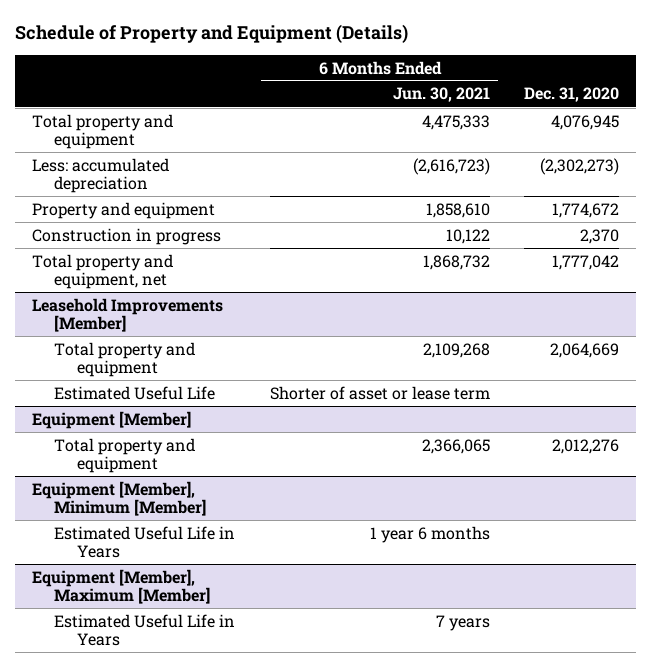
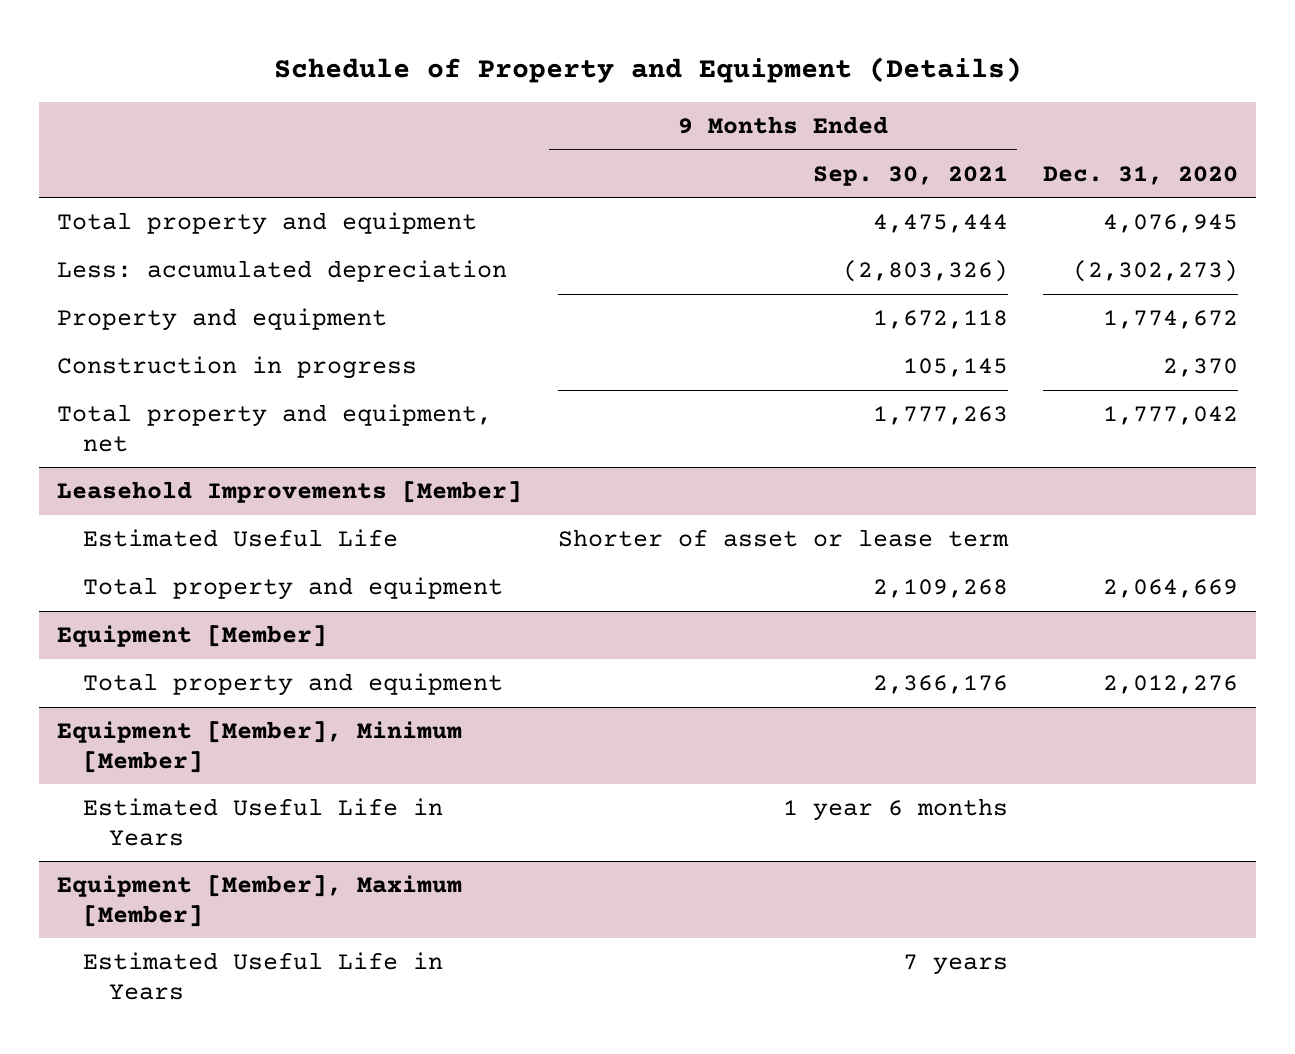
- | 6 Months Ended Jun. 30, 2021 | Dec. 31, 2020
+ | 9 Months Ended Sep. 30, 2021 | Dec. 31, 2020
@ Leasehold Improvements [Member]
moved down: Total property and equipment | 2,109,268 | 2,064,669

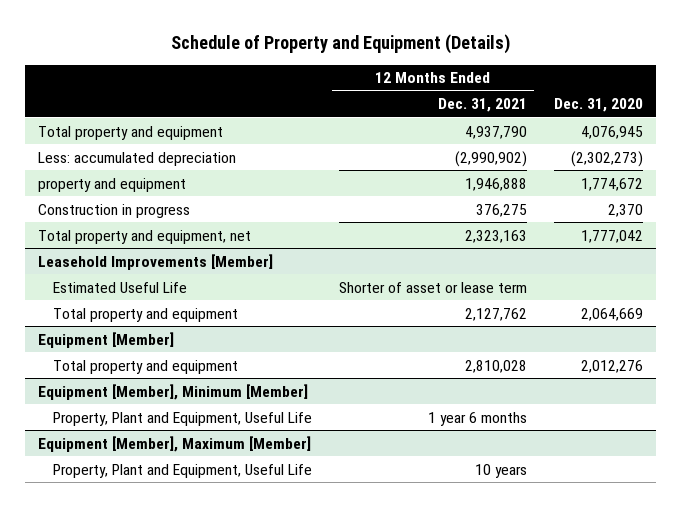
- | 9 Months Ended Sep. 30, 2021 | Dec. 31, 2020
+ | 12 Months Ended Dec. 31, 2021 | Dec. 31, 2020
- Property and equipment | 1,672,118 | 1,774,672
+ property and equipment | 1,946,888 | 1,774,672
@ Equipment [Member], Minimum [Member]
- Estimated Useful Life in Years | 1 year 6 months |
+ Property, Plant and Equipment, Useful Life | 1 year 6 months |
@ Equipment [Member], Maximum [Member]
- Estimated Useful Life in Years | 7 years |
+ Property, Plant and Equipment, Useful Life | 10 years |

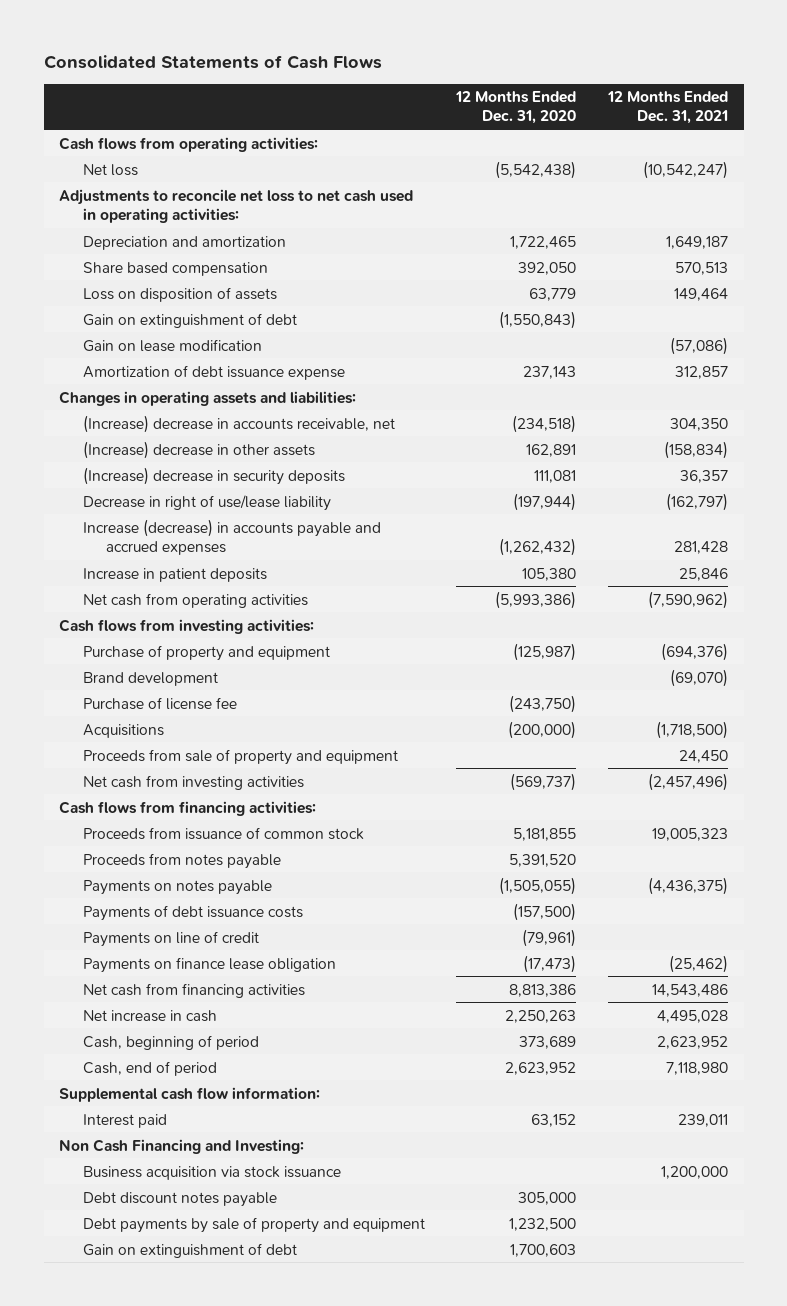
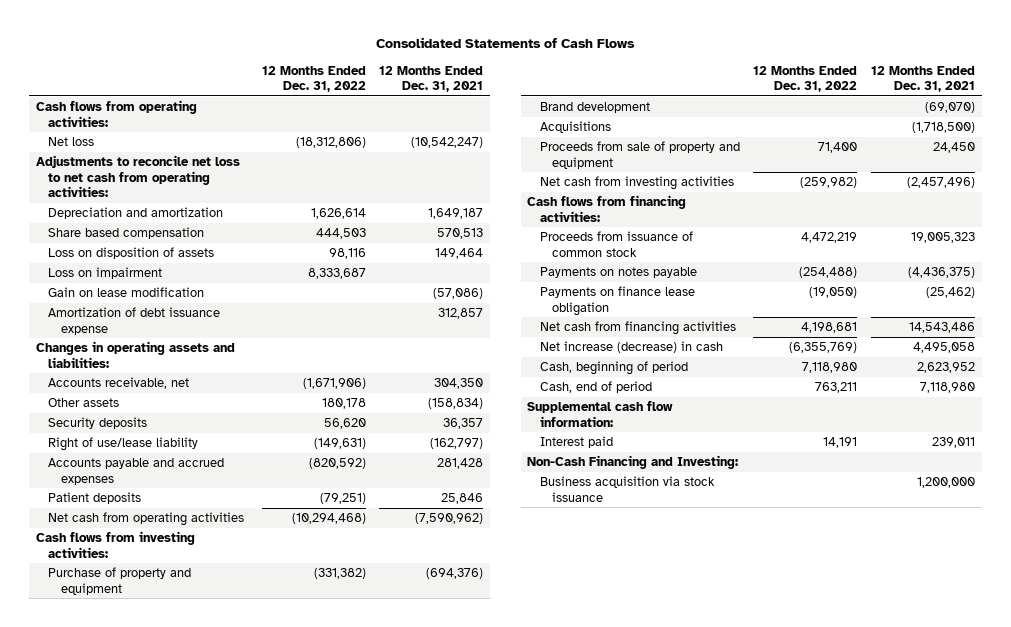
- | 12 Months Ended Dec. 31, 2020 | 12 Months Ended Dec. 31, 2021
+ | 12 Months Ended Dec. 31, 2022 | 12 Months Ended Dec. 31, 2021
- Adjustments to reconcile net loss to net cash used in operating activities:
+ Adjustments to reconcile net loss to net cash from operating activities:
- Gain on extinguishment of debt | (1,550,843) |
+ Loss on impairment | 8,333,687 |
- (Increase) decrease in accounts receivable, net | (234,518) | 304,350
- (Increase) decrease in other assets | 162,891 | (158,834)
- (Increase) decrease in security deposits | 111,081 | 36,357
- Decrease in right of use/lease liability | (197,944) | (162,797)
- Increase (decrease) in accounts payable and accrued expenses | (1,262,432) | 281,428
- Increase in patient deposits | 105,380 | 25,846
+ Accounts receivable, net | (1,671,906) | 304,350
+ Other assets | 180,178 | (158,834)
+ Security deposits | 56,620 | 36,357
+ Right of use/lease liability | (149,631) | (162,797)
+ Accounts payable and accrued expenses | (820,592) | 281,428
+ Patient deposits | (79,251) | 25,846
- Purchase of license fee | (243,750) |
- Proceeds from notes payable | 5,391,520 |
- Payments of debt issuance costs | (157,500) |
- Payments on line of credit | (79,961) |
- Net increase in cash | 2,250,263 | 4,495,028
+ Net increase (decrease) in cash | (6,355,769) | 4,495,058
- Non Cash Financing and Investing:
+ Non-Cash Financing and Investing:
- Debt discount notes payable | 305,000 |
- Debt payments by sale of property and equipment | 1,232,500 |
- Gain on extinguishment of debt | 1,700,603 |

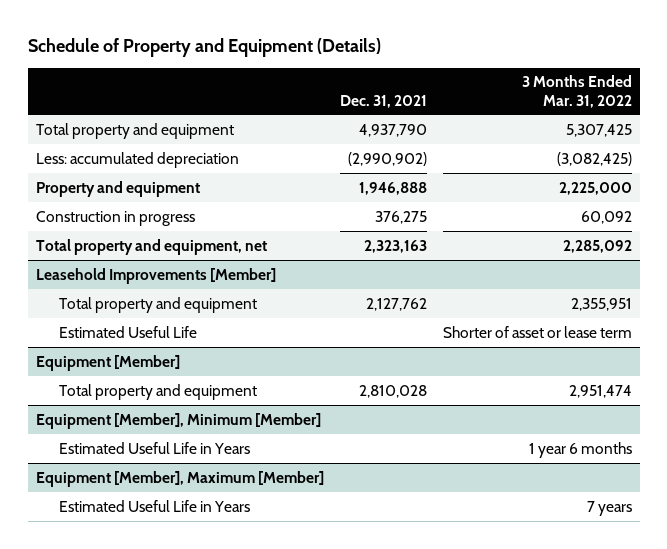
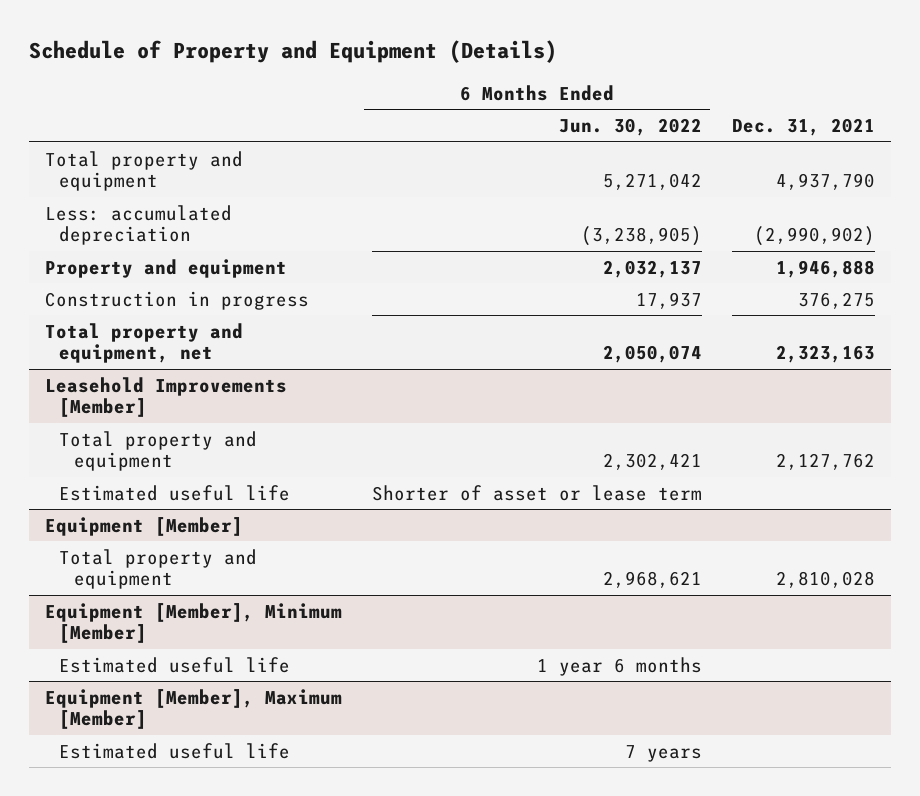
- | Dec. 31, 2021 | 3 Months Ended Mar. 31, 2022
+ | 6 Months Ended Jun. 30, 2022 | Dec. 31, 2021
@ Leasehold Improvements [Member]
- Estimated Useful Life | | Shorter of asset or lease term
+ Estimated useful life | Shorter of asset or lease term |
@ Equipment [Member], Minimum [Member]
- Estimated Useful Life in Years | | 1 year 6 months
+ Estimated useful life | 1 year 6 months |
@ Equipment [Member], Maximum [Member]
- Estimated Useful Life in Years | | 7 years
+ Estimated useful life | 7 years |

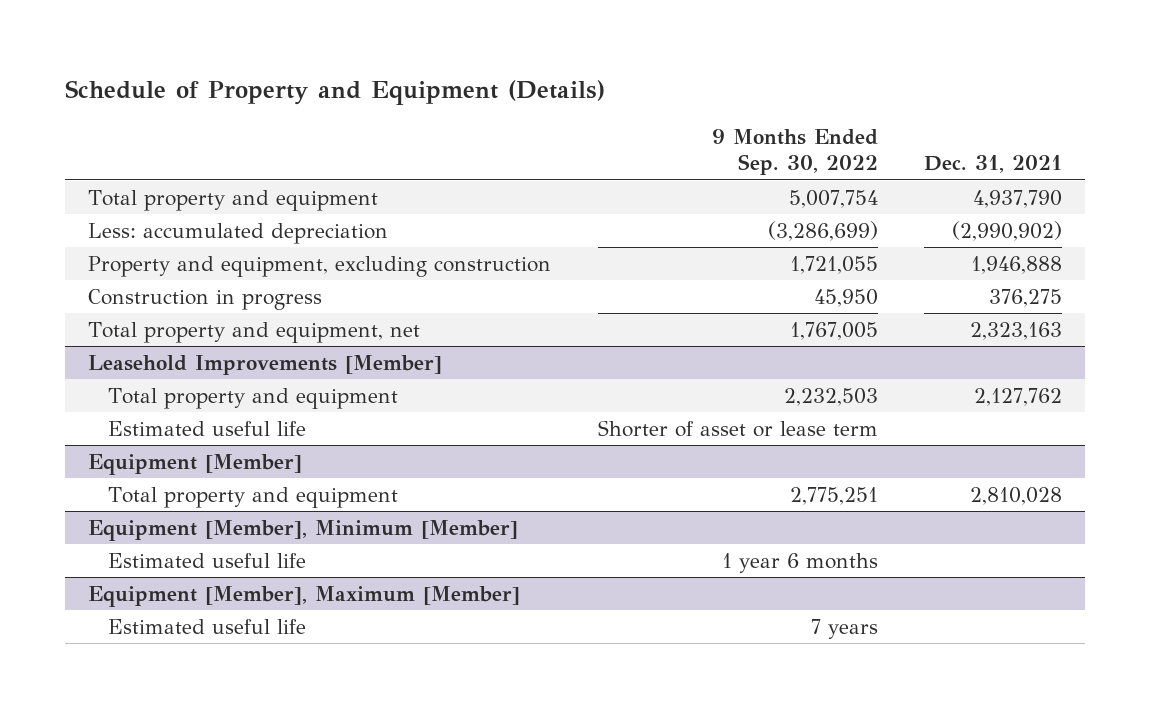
- | 6 Months Ended Jun. 30, 2022 | Dec. 31, 2021
+ | 9 Months Ended Sep. 30, 2022 | Dec. 31, 2021
- Property and equipment | 2,032,137 | 1,946,888
+ Property and equipment, excluding construction | 1,721,055 | 1,946,888

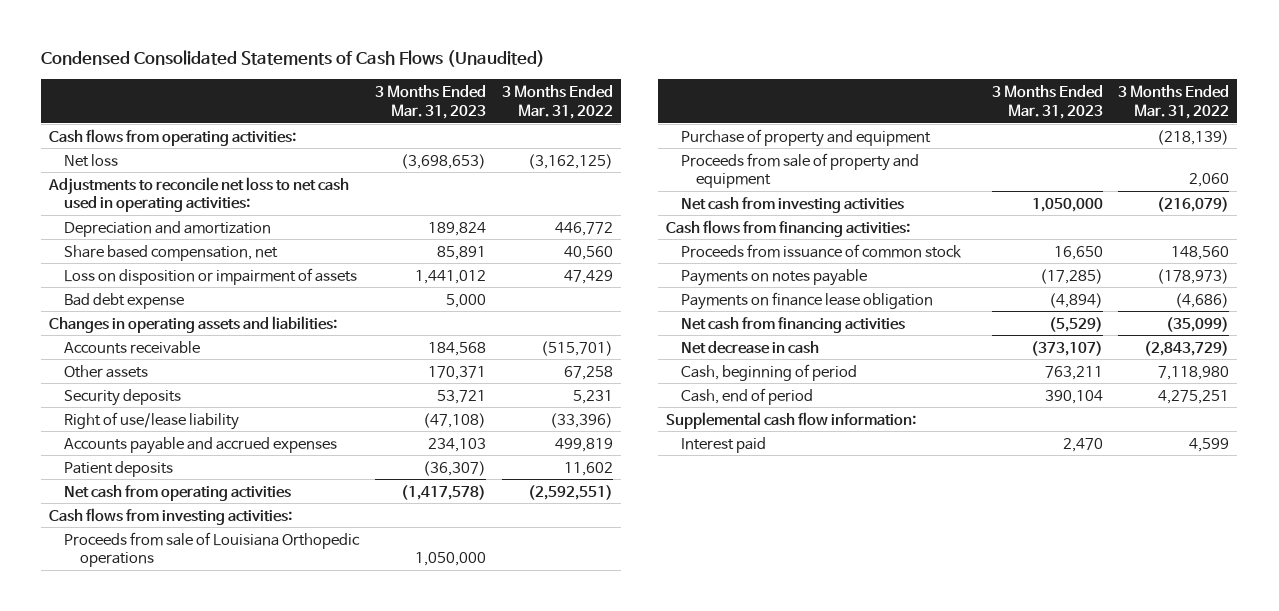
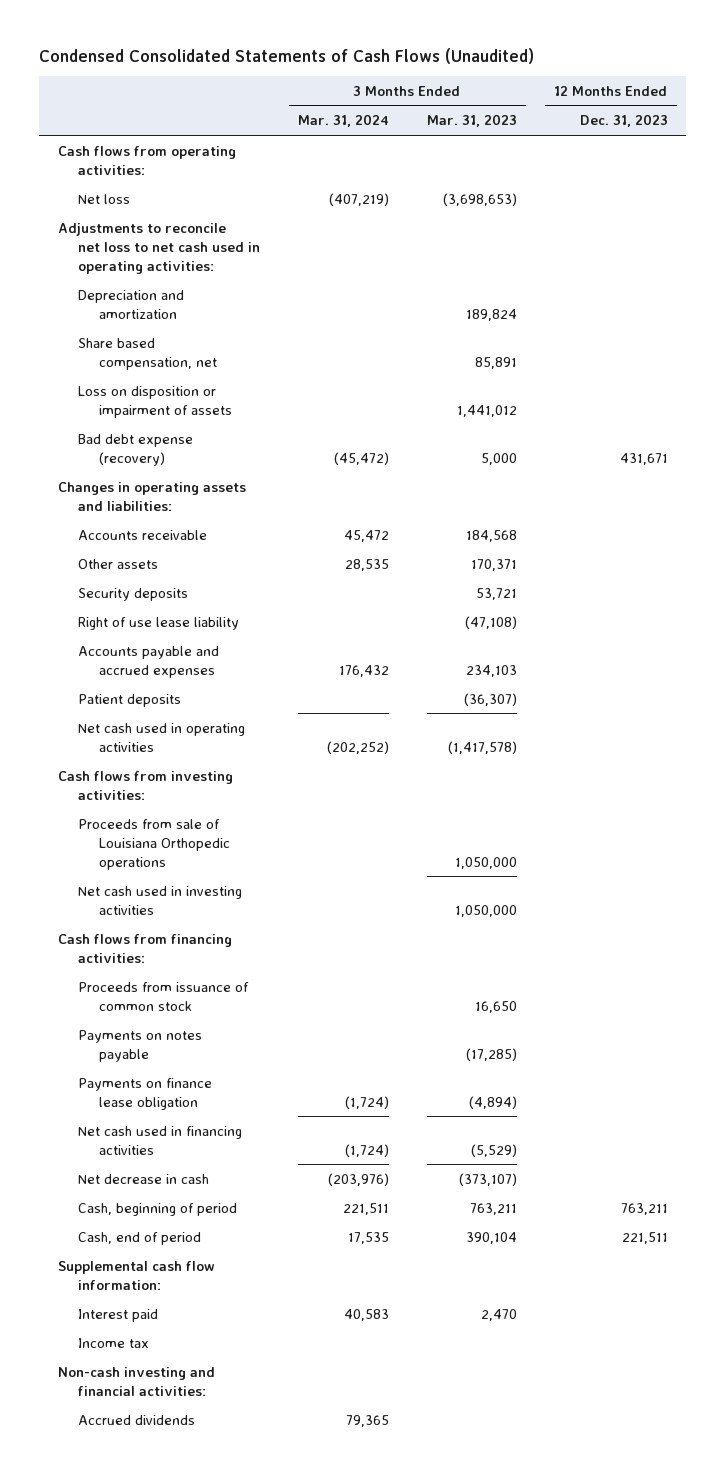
- | 3 Months Ended Mar. 31, 2023 | 3 Months Ended Mar. 31, 2022
+ | 3 Months Ended Mar. 31, 2024 | 3 Months Ended Mar. 31, 2023 | 12 Months Ended Dec. 31, 2023
- Bad debt expense | 5,000 |
+ Bad debt expense (recovery) | (45,472) | 5,000 | 431,671
- Right of use/lease liability | (47,108) | (33,396)
+ Right of use lease liability | | (47,108) |
- Net cash from operating activities | (1,417,578) | (2,592,551)
+ Net cash used in operating activities | (202,252) | (1,417,578) |
- Purchase of property and equipment | | (218,139)
- Proceeds from sale of property and equipment | | 2,060
- Net cash from investing activities | 1,050,000 | (216,079)
+ Net cash used in investing activities | | 1,050,000 |
- Net cash from financing activities | (5,529) | (35,099)
+ Net cash used in financing activities | (1,724) | (5,529) |
+ Income tax
+ Non-cash investing and financial activities:
+ Accrued dividends | 79,365 | |

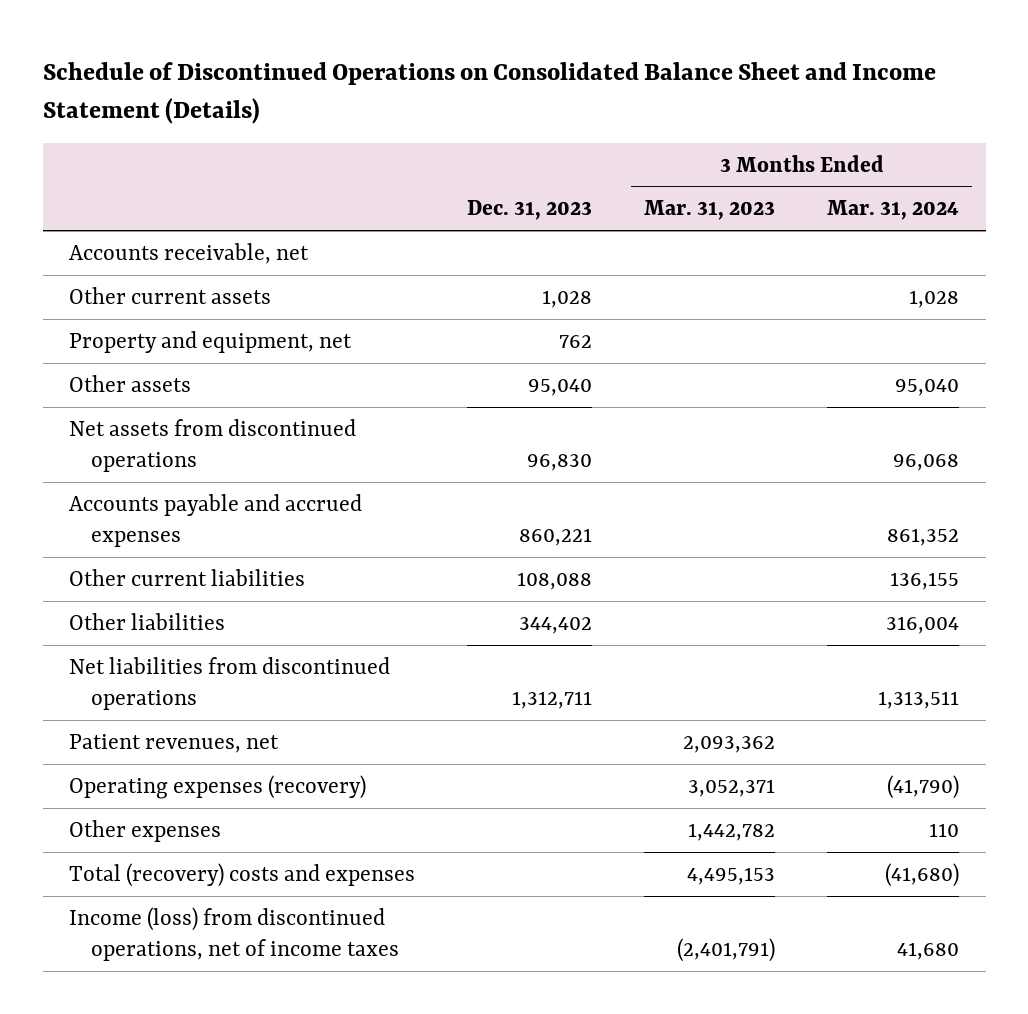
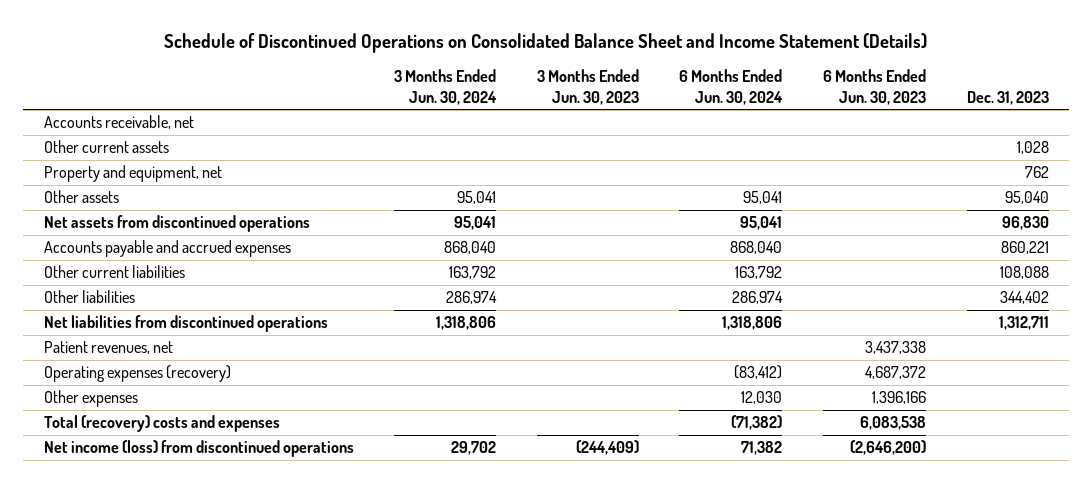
- | Dec. 31, 2023 | 3 Months Ended Mar. 31, 2023 | 3 Months Ended Mar. 31, 2024
+ | 3 Months Ended Jun. 30, 2024 | 3 Months Ended Jun. 30, 2023 | 6 Months Ended Jun. 30, 2024 | 6 Months Ended Jun. 30, 2023 | Dec. 31, 2023
- Income (loss) from discontinued operations, net of income taxes | | (2,401,791) | 41,680
+ Net income (loss) from discontinued operations | 29,702 | (244,409) | 71,382 | (2,646,200) |

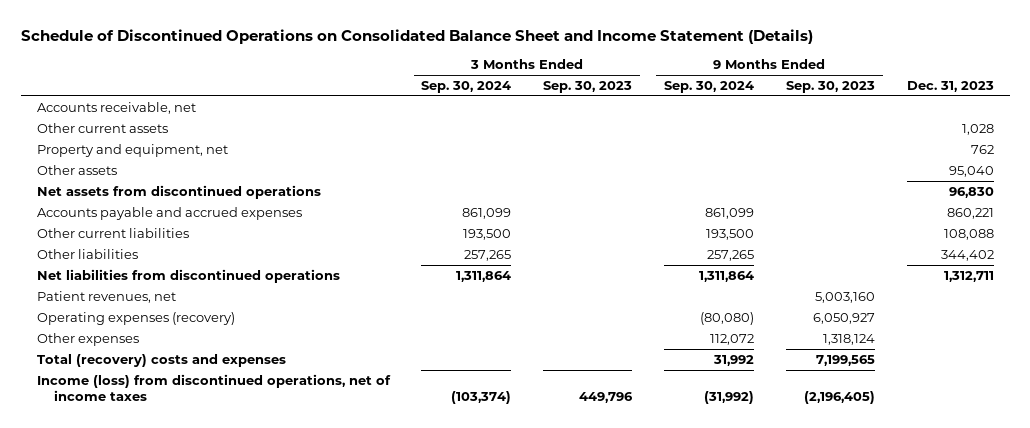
- | 3 Months Ended Jun. 30, 2024 | 3 Months Ended Jun. 30, 2023 | 6 Months Ended Jun. 30, 2024 | 6 Months Ended Jun. 30, 2023 | Dec. 31, 2023
+ | 3 Months Ended Sep. 30, 2024 | 3 Months Ended Sep. 30, 2023 | 9 Months Ended Sep. 30, 2024 | 9 Months Ended Sep. 30, 2023 | Dec. 31, 2023
- Net income (loss) from discontinued operations | 29,702 | (244,409) | 71,382 | (2,646,200) |
+ Income (loss) from discontinued operations, net of income taxes | (103,374) | 449,796 | (31,992) | (2,196,405) |

